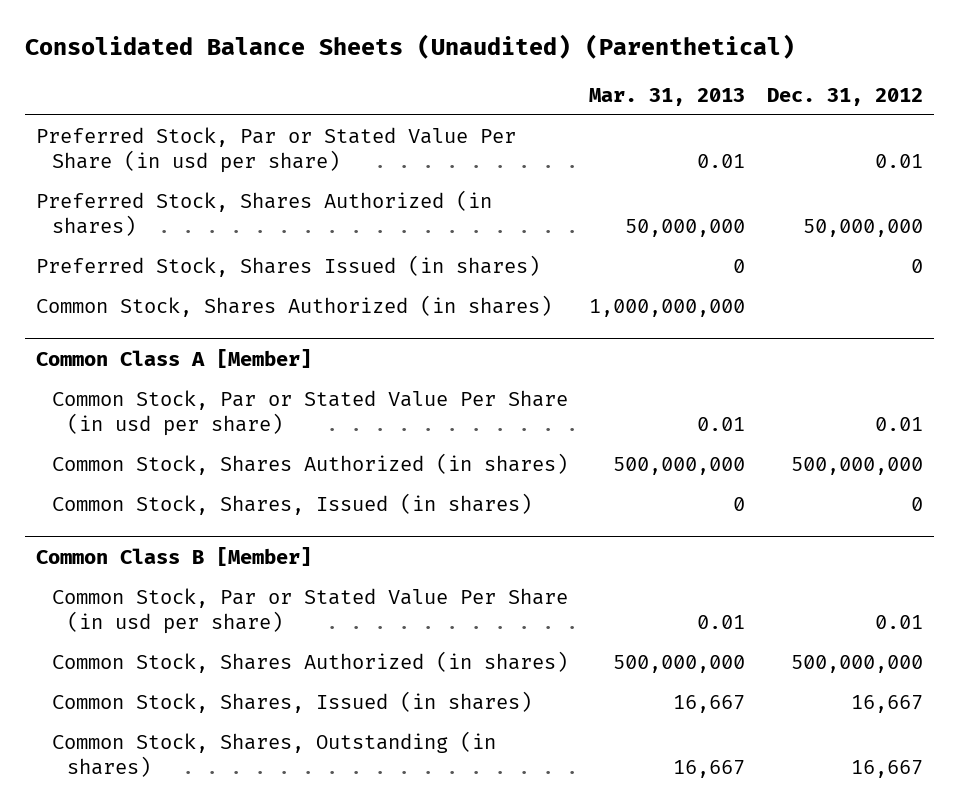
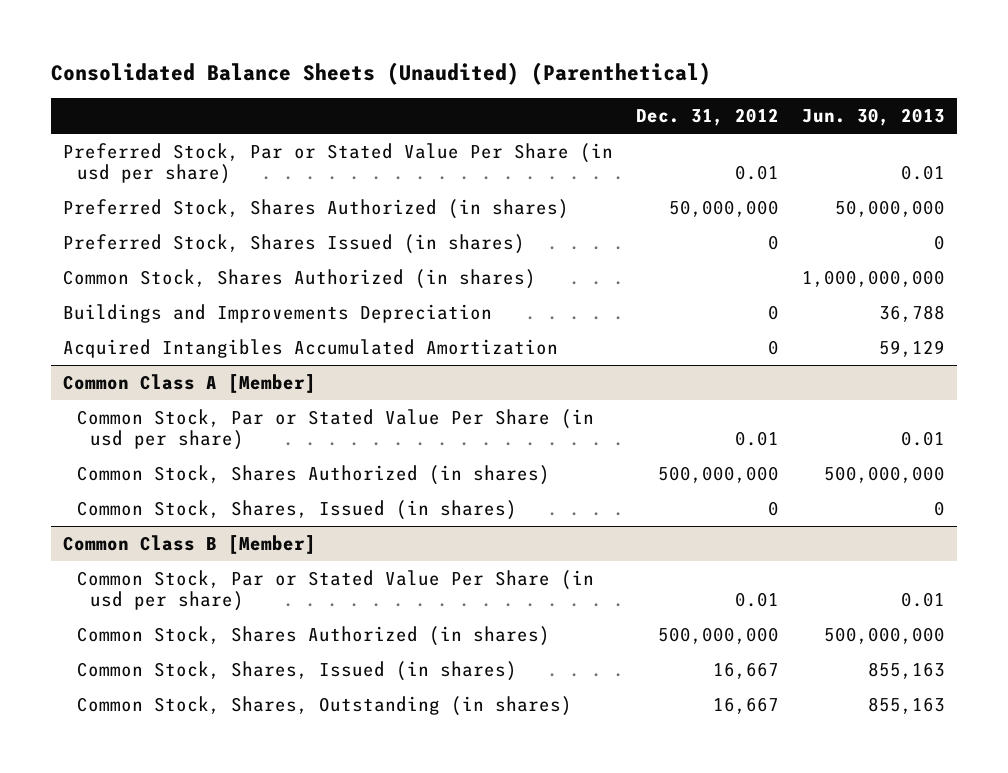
- | Mar. 31, 2013 | Dec. 31, 2012
+ | Dec. 31, 2012 | Jun. 30, 2013
+ Buildings and Improvements Depreciation | 0 | 36,788
+ Acquired Intangibles Accumulated Amortization | 0 | 59,129

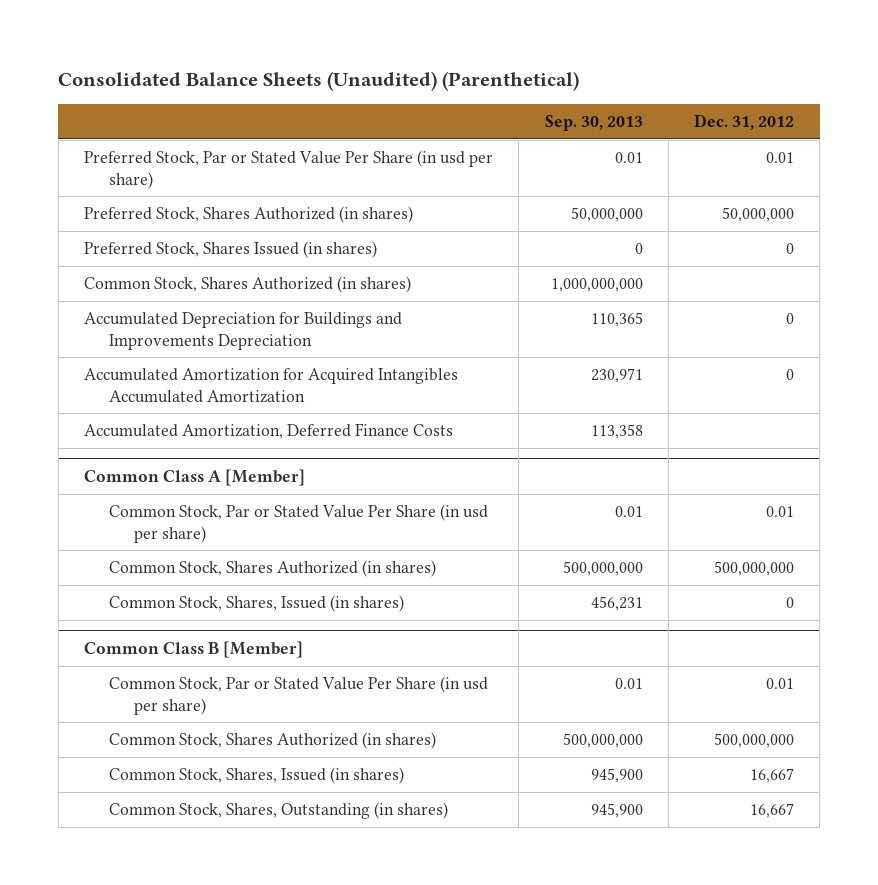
- | Dec. 31, 2012 | Jun. 30, 2013
+ | Sep. 30, 2013 | Dec. 31, 2012
- Buildings and Improvements Depreciation | 0 | 36,788
- Acquired Intangibles Accumulated Amortization | 0 | 59,129
+ Accumulated Depreciation for Buildings and Improvements Depreciation | 110,365 | 0
+ Accumulated Amortization for Acquired Intangibles Accumulated Amortization | 230,971 | 0
+ Accumulated Amortization, Deferred Finance Costs | 113,358 |

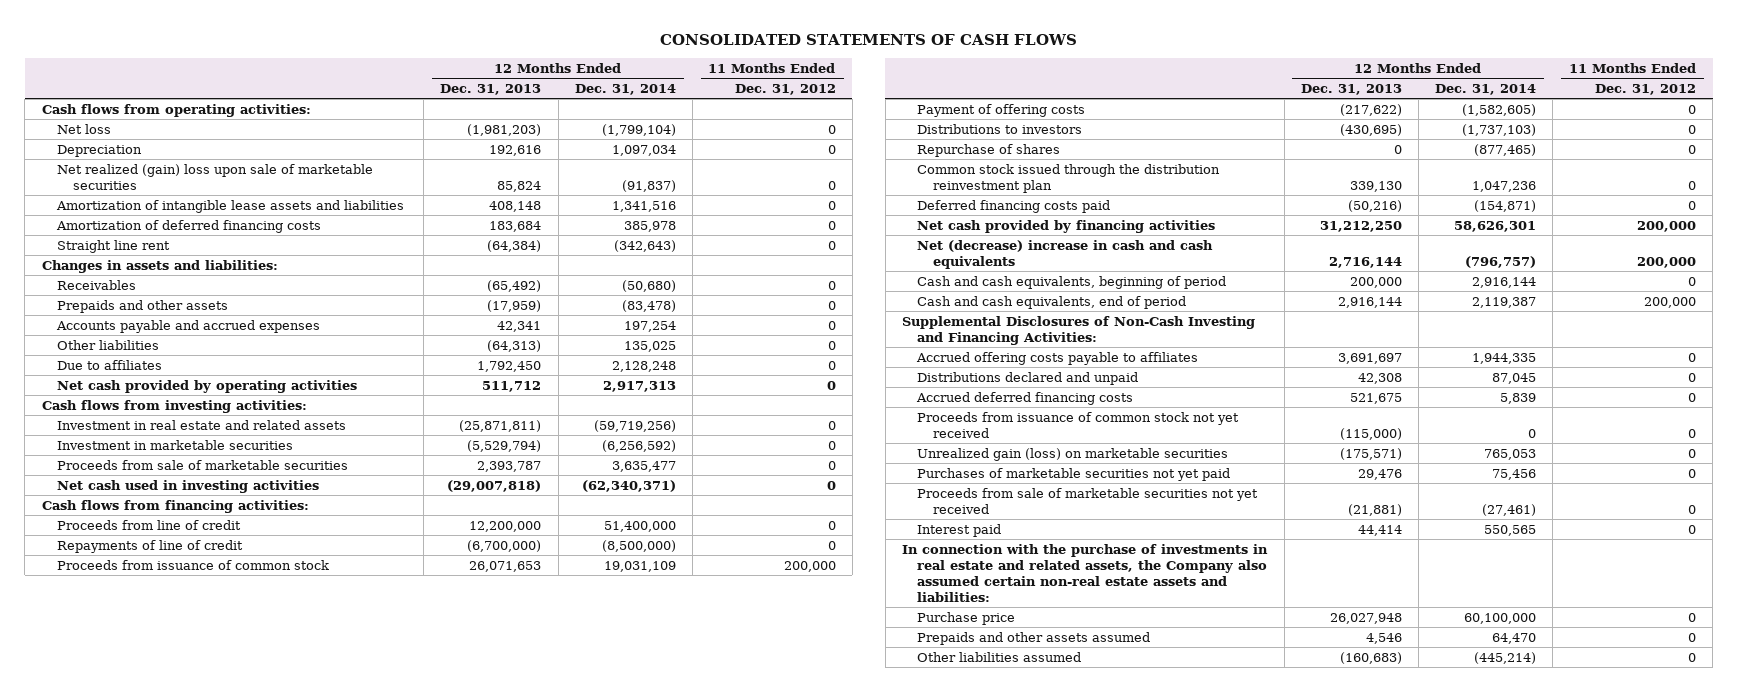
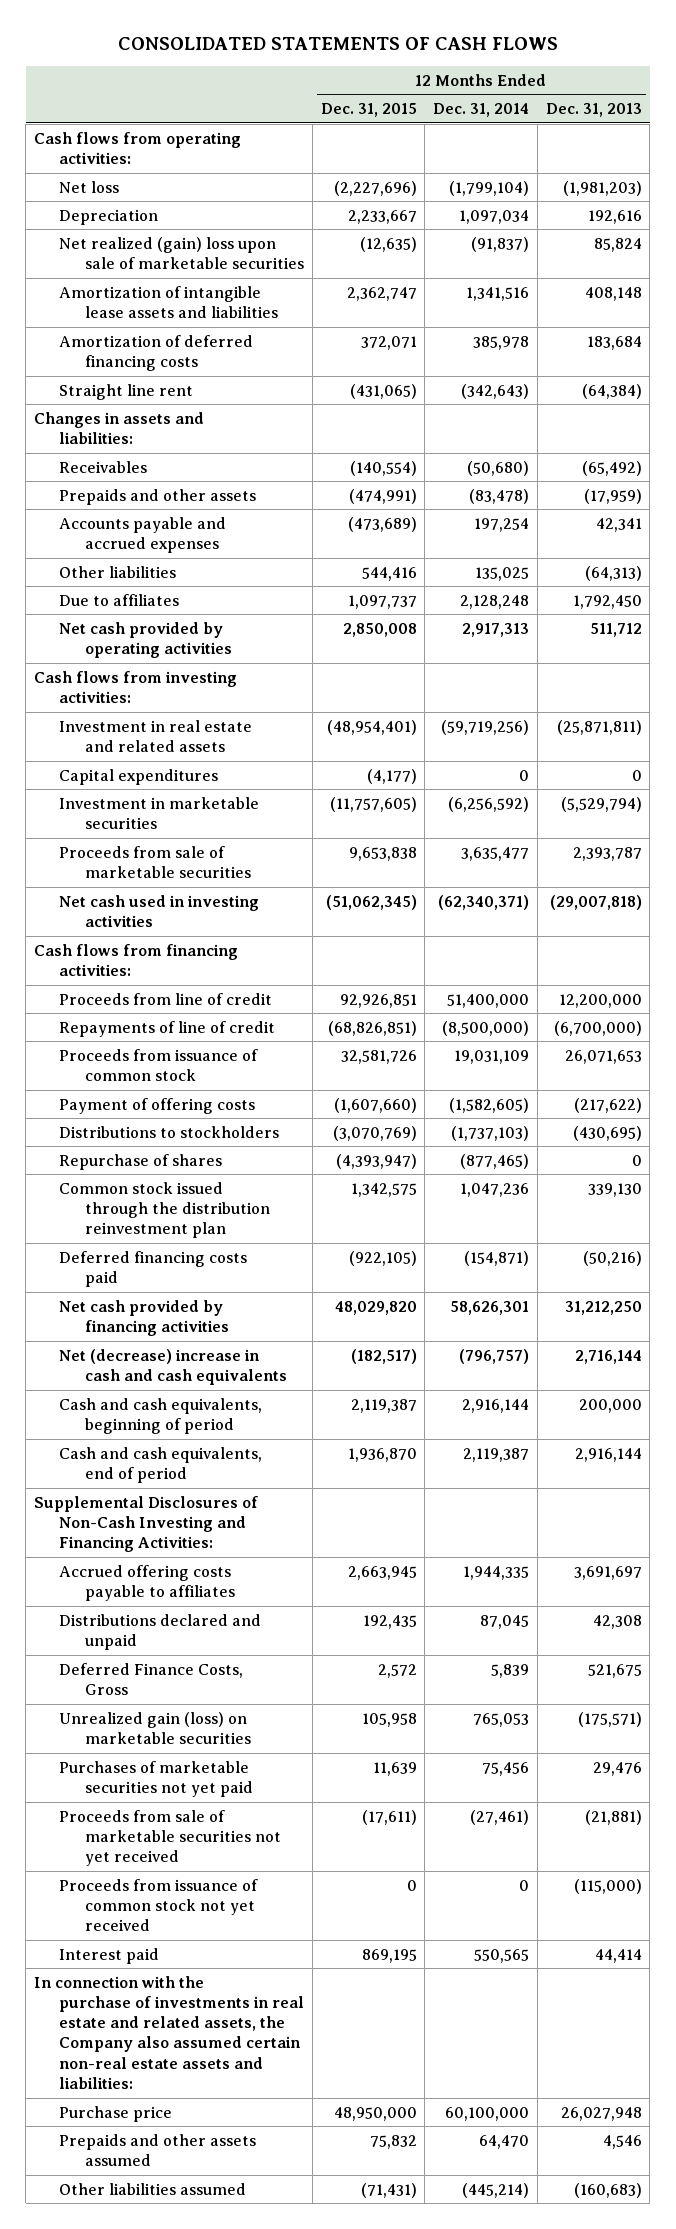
- | 12 Months Ended Dec. 31, 2013 | 12 Months Ended Dec. 31, 2014 | 11 Months Ended Dec. 31, 2012
+ | 12 Months Ended Dec. 31, 2015 | 12 Months Ended Dec. 31, 2014 | 12 Months Ended Dec. 31, 2013
+ Capital expenditures | (4,177) | 0 | 0
- Distributions to investors | (430,695) | (1,737,103) | 0
+ Distributions to stockholders | (3,070,769) | (1,737,103) | (430,695)
- Accrued deferred financing costs | 521,675 | 5,839 | 0
+ Deferred Finance Costs, Gross | 2,572 | 5,839 | 521,675
moved down: Proceeds from issuance of common stock not yet received | 0 | 0 | (115,000)

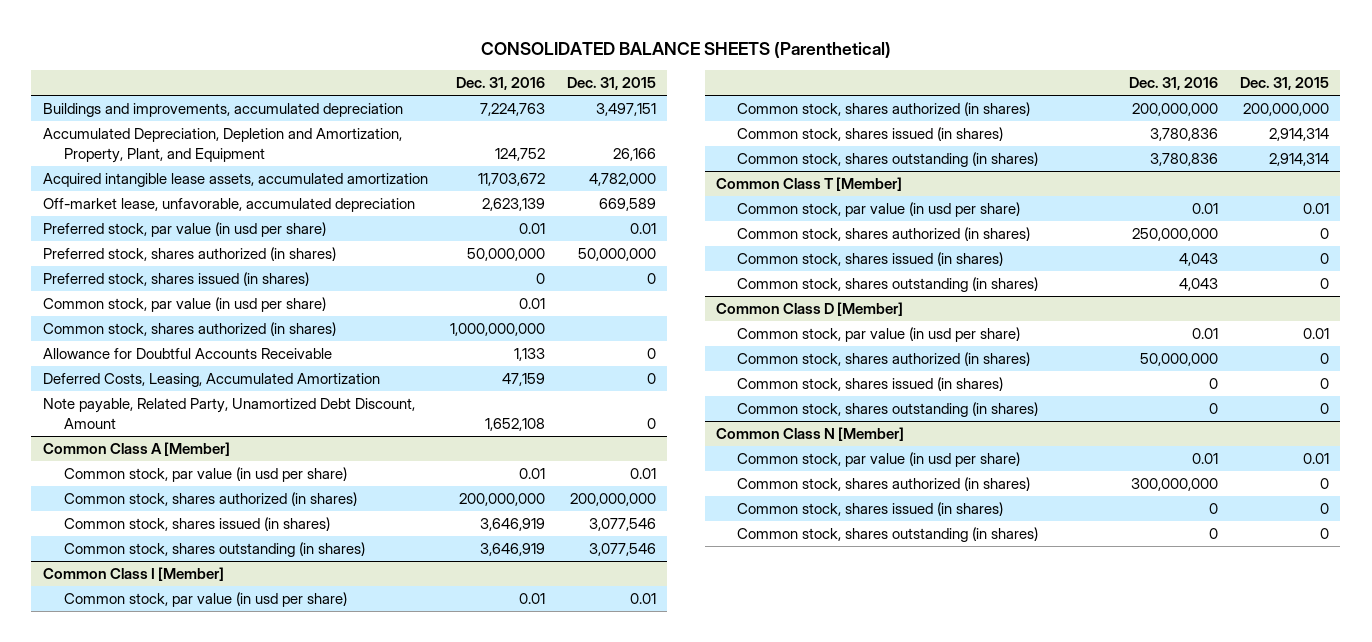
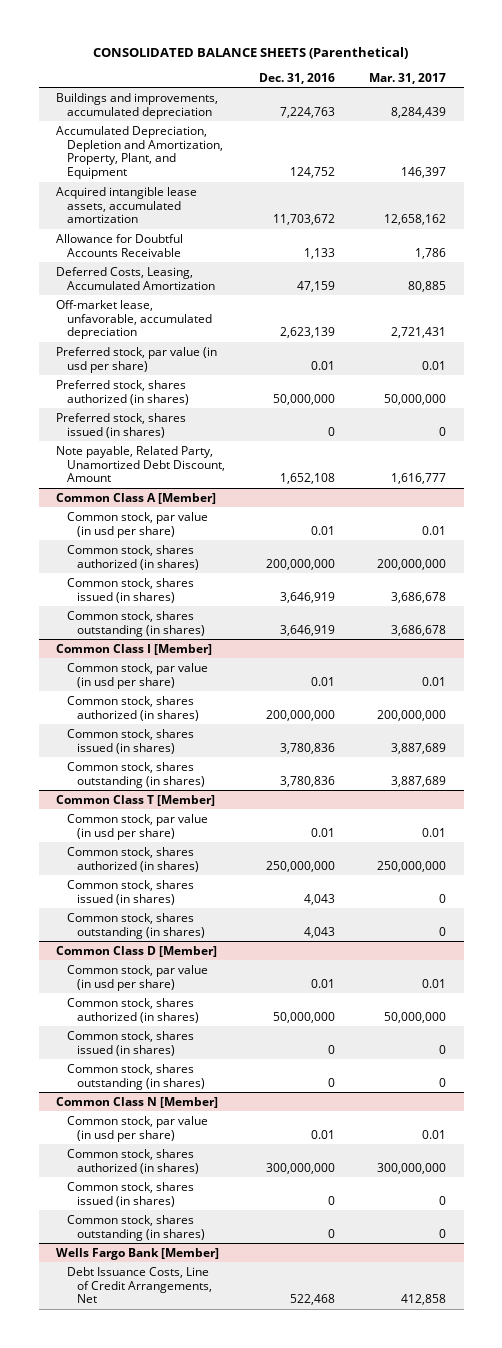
- | Dec. 31, 2016 | Dec. 31, 2015
+ | Dec. 31, 2016 | Mar. 31, 2017
moved up: Allowance for Doubtful Accounts Receivable | 1,133 | 1,786
moved up: Deferred Costs, Leasing, Accumulated Amortization | 47,159 | 80,885
- Common stock, par value (in usd per share) | 0.01 |
- Common stock, shares authorized (in shares) | 1,000,000,000 |
+ Wells Fargo Bank [Member]
+ Debt Issuance Costs, Line of Credit Arrangements, Net | 522,468 | 412,858

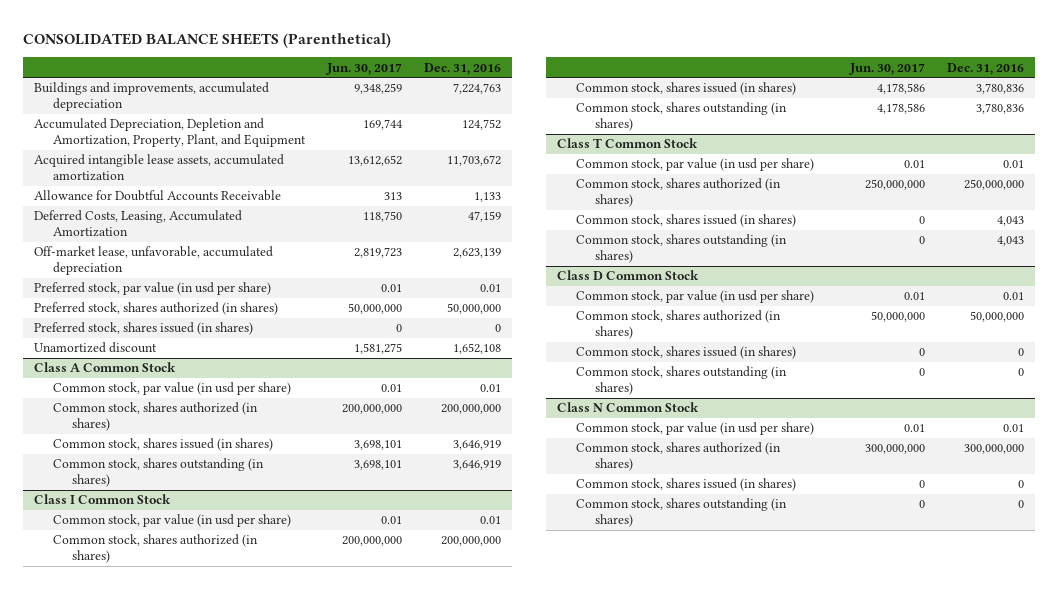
- | Dec. 31, 2016 | Mar. 31, 2017
+ | Jun. 30, 2017 | Dec. 31, 2016
- Note payable, Related Party, Unamortized Debt Discount, Amount | 1,652,108 | 1,616,777
- Common Class A [Member]
+ Unamortized discount | 1,581,275 | 1,652,108
+ Class A Common Stock
- Common Class I [Member]
+ Class I Common Stock
- Common Class T [Member]
+ Class T Common Stock
- Common Class D [Member]
+ Class D Common Stock
- Common Class N [Member]
+ Class N Common Stock
- Wells Fargo Bank [Member]
- Debt Issuance Costs, Line of Credit Arrangements, Net | 522,468 | 412,858

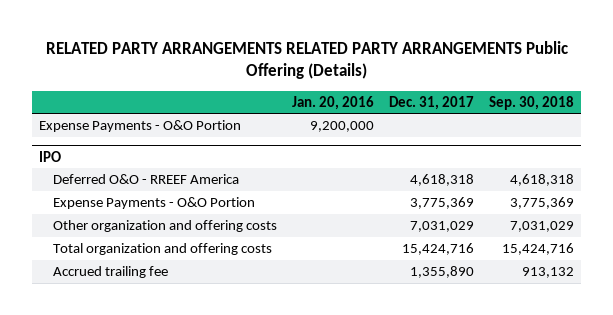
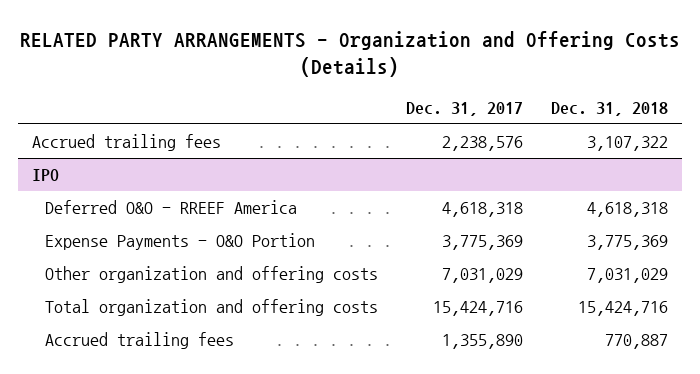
- RELATED PARTY ARRANGEMENTS RELATED PARTY ARRANGEMENTS Public Offering (Details)
+ RELATED PARTY ARRANGEMENTS - Organization and Offering Costs (Details)
- | Jan. 20, 2016 | Dec. 31, 2017 | Sep. 30, 2018
+ | Dec. 31, 2017 | Dec. 31, 2018
- Expense Payments - O&O Portion | 9,200,000 | |
+ Accrued trailing fees | 2,238,576 | 3,107,322
@ IPO
- Accrued trailing fee | | 1,355,890 | 913,132
+ Accrued trailing fees | 1,355,890 | 770,887

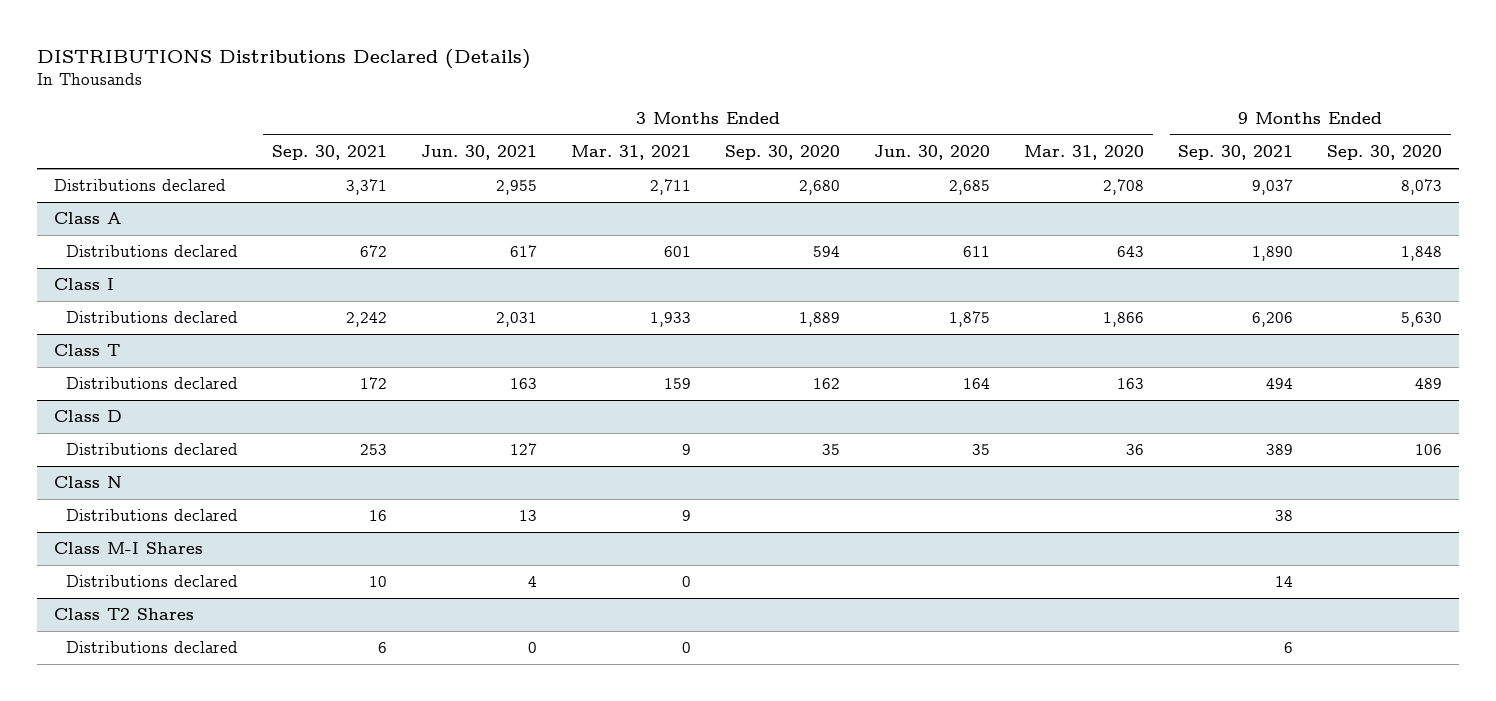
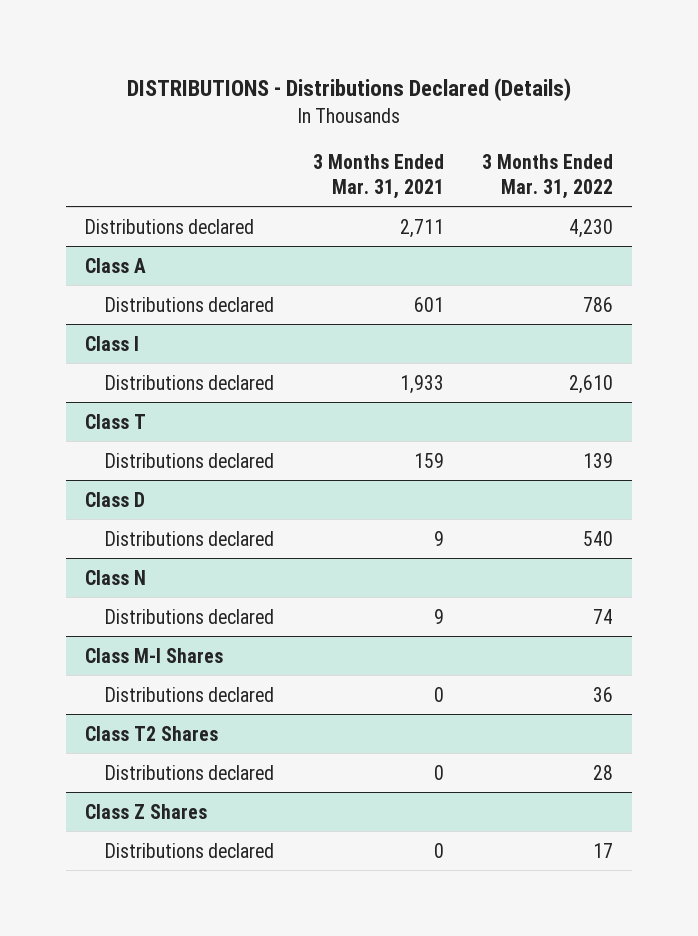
- DISTRIBUTIONS Distributions Declared (Details)
+ DISTRIBUTIONS - Distributions Declared (Details)
- | 3 Months Ended Sep. 30, 2021 | 3 Months Ended Jun. 30, 2021 | 3 Months Ended Mar. 31, 2021 | 3 Months Ended Sep. 30, 2020 | 3 Months Ended Jun. 30, 2020 | 3 Months Ended Mar. 31, 2020 | 9 Months Ended Sep. 30, 2021 | 9 Months Ended Sep. 30, 2020
+ | 3 Months Ended Mar. 31, 2021 | 3 Months Ended Mar. 31, 2022
+ Class Z Shares
+ Distributions declared | 0 | 17

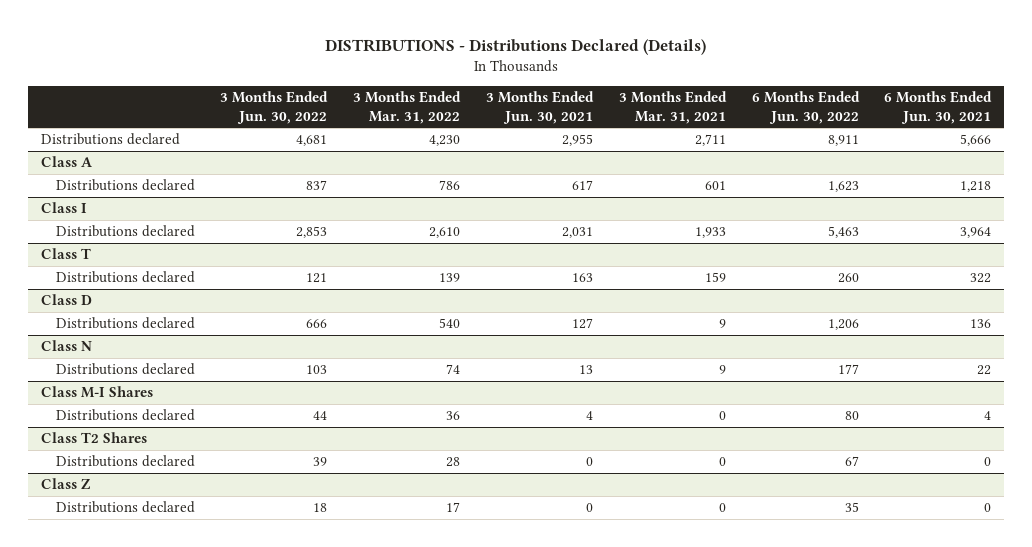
- | 3 Months Ended Mar. 31, 2021 | 3 Months Ended Mar. 31, 2022
+ | 3 Months Ended Jun. 30, 2022 | 3 Months Ended Mar. 31, 2022 | 3 Months Ended Jun. 30, 2021 | 3 Months Ended Mar. 31, 2021 | 6 Months Ended Jun. 30, 2022 | 6 Months Ended Jun. 30, 2021
- Class Z Shares
+ Class Z

